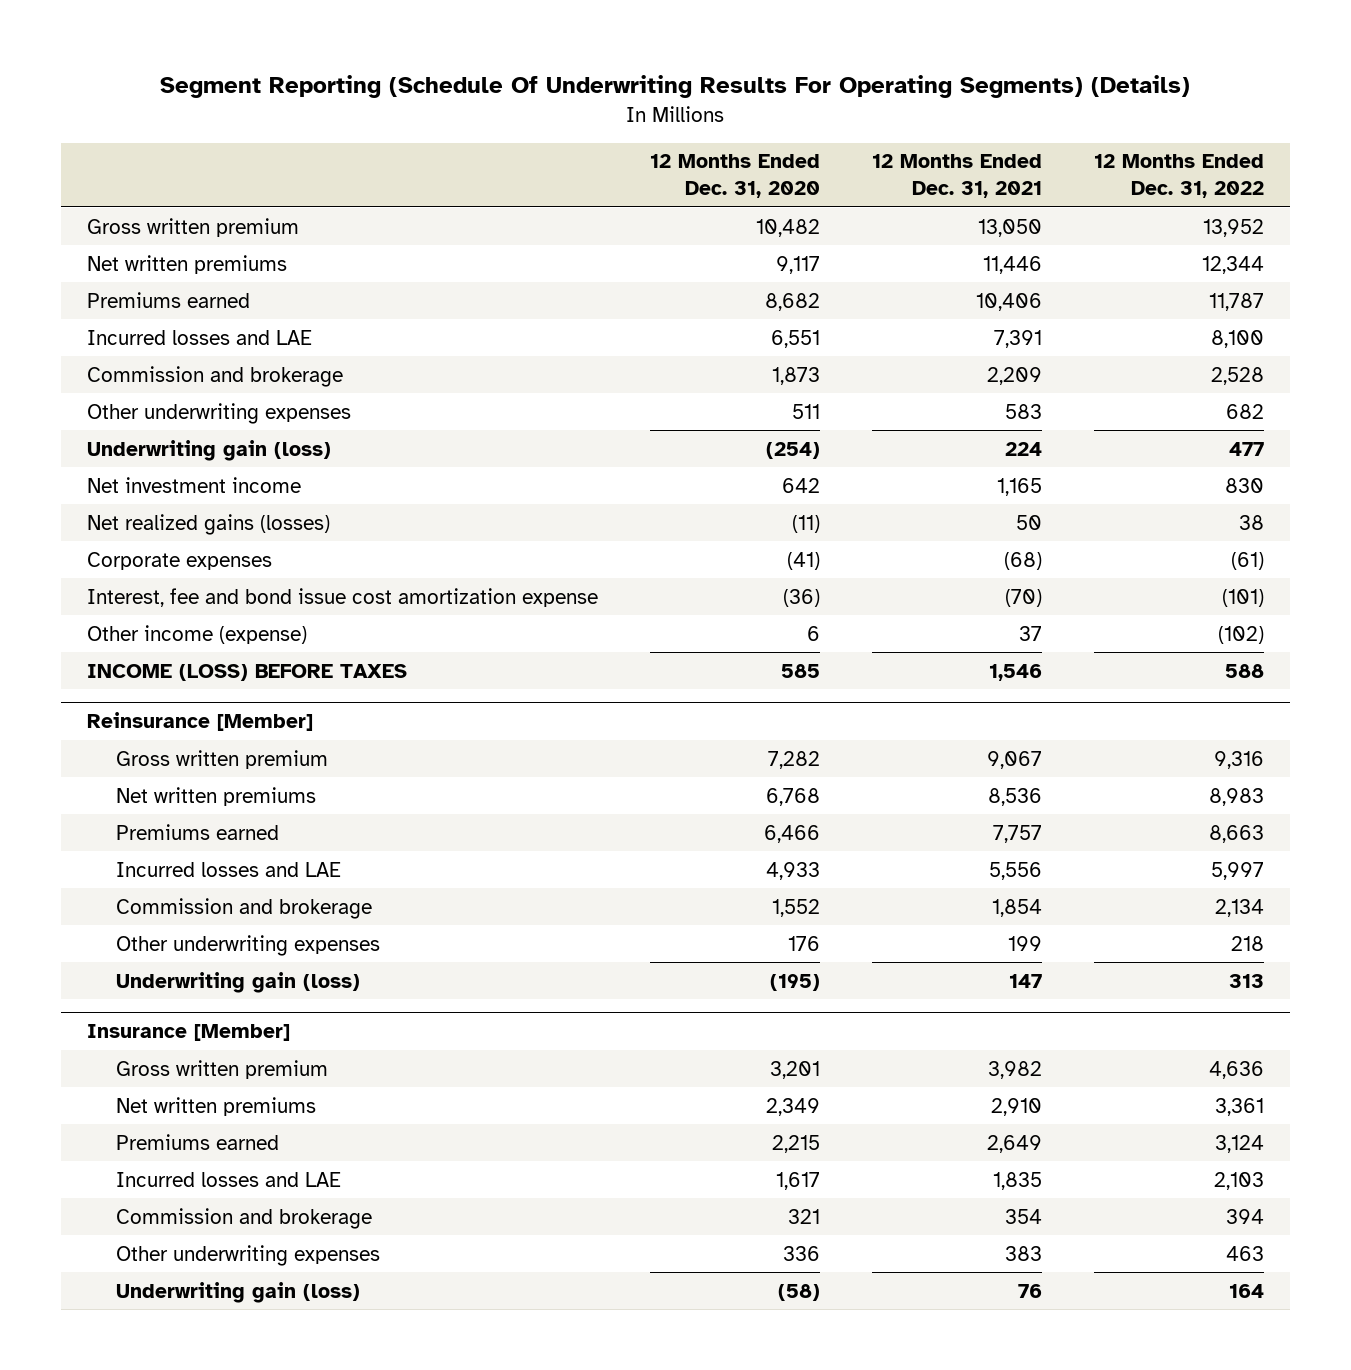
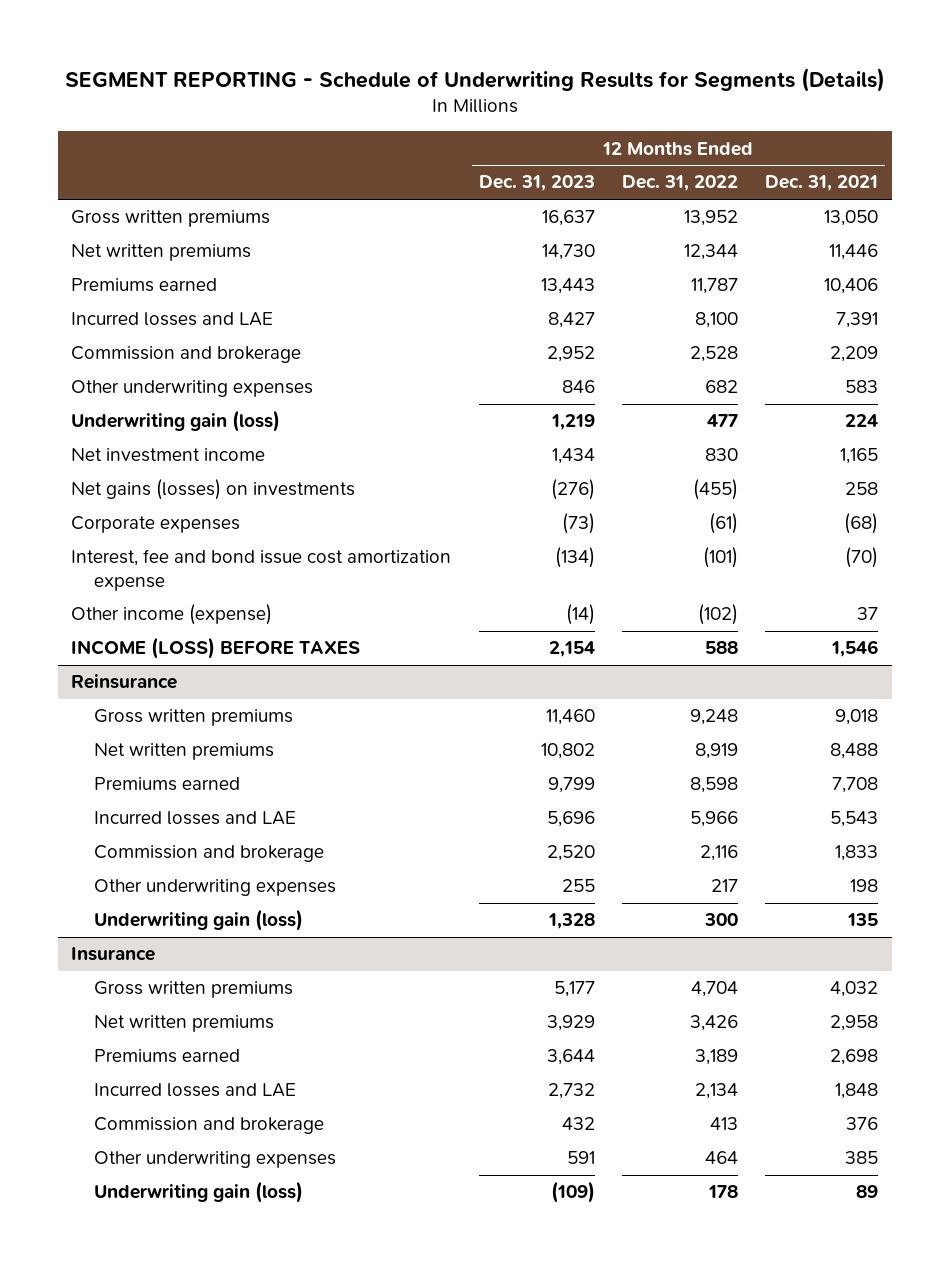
- Segment Reporting (Schedule Of Underwriting Results For Operating Segments) (Details)
+ SEGMENT REPORTING - Schedule of Underwriting Results for Segments (Details)
- | 12 Months Ended Dec. 31, 2020 | 12 Months Ended Dec. 31, 2021 | 12 Months Ended Dec. 31, 2022
+ | 12 Months Ended Dec. 31, 2023 | 12 Months Ended Dec. 31, 2022 | 12 Months Ended Dec. 31, 2021
- Gross written premium | 10,482 | 13,050 | 13,952
+ Gross written premiums | 16,637 | 13,952 | 13,050
- Net realized gains (losses) | (11) | 50 | 38
+ Net gains (losses) on investments | (276) | (455) | 258
- Reinsurance [Member]
- Gross written premium | 7,282 | 9,067 | 9,316
- Net written premiums | 6,768 | 8,536 | 8,983
- Premiums earned | 6,466 | 7,757 | 8,663
- Incurred losses and LAE | 4,933 | 5,556 | 5,997
- Commission and brokerage | 1,552 | 1,854 | 2,134
- Other underwriting expenses | 176 | 199 | 218
- Underwriting gain (loss) | (195) | 147 | 313
- Insurance [Member]
- Gross written premium | 3,201 | 3,982 | 4,636
- Net written premiums | 2,349 | 2,910 | 3,361
- Premiums earned | 2,215 | 2,649 | 3,124
- Incurred losses and LAE | 1,617 | 1,835 | 2,103
- Commission and brokerage | 321 | 354 | 394
- Other underwriting expenses | 336 | 383 | 463
- Underwriting gain (loss) | (58) | 76 | 164
+ Reinsurance
+ Gross written premiums | 11,460 | 9,248 | 9,018
+ Net written premiums | 10,802 | 8,919 | 8,488
+ Premiums earned | 9,799 | 8,598 | 7,708
+ Incurred losses and LAE | 5,696 | 5,966 | 5,543
+ Commission and brokerage | 2,520 | 2,116 | 1,833
+ Other underwriting expenses | 255 | 217 | 198
+ Underwriting gain (loss) | 1,328 | 300 | 135
+ Insurance
+ Gross written premiums | 5,177 | 4,704 | 4,032
+ Net written premiums | 3,929 | 3,426 | 2,958
+ Premiums earned | 3,644 | 3,189 | 2,698
+ Incurred losses and LAE | 2,732 | 2,134 | 1,848
+ Commission and brokerage | 432 | 413 | 376
+ Other underwriting expenses | 591 | 464 | 385
+ Underwriting gain (loss) | (109) | 178 | 89

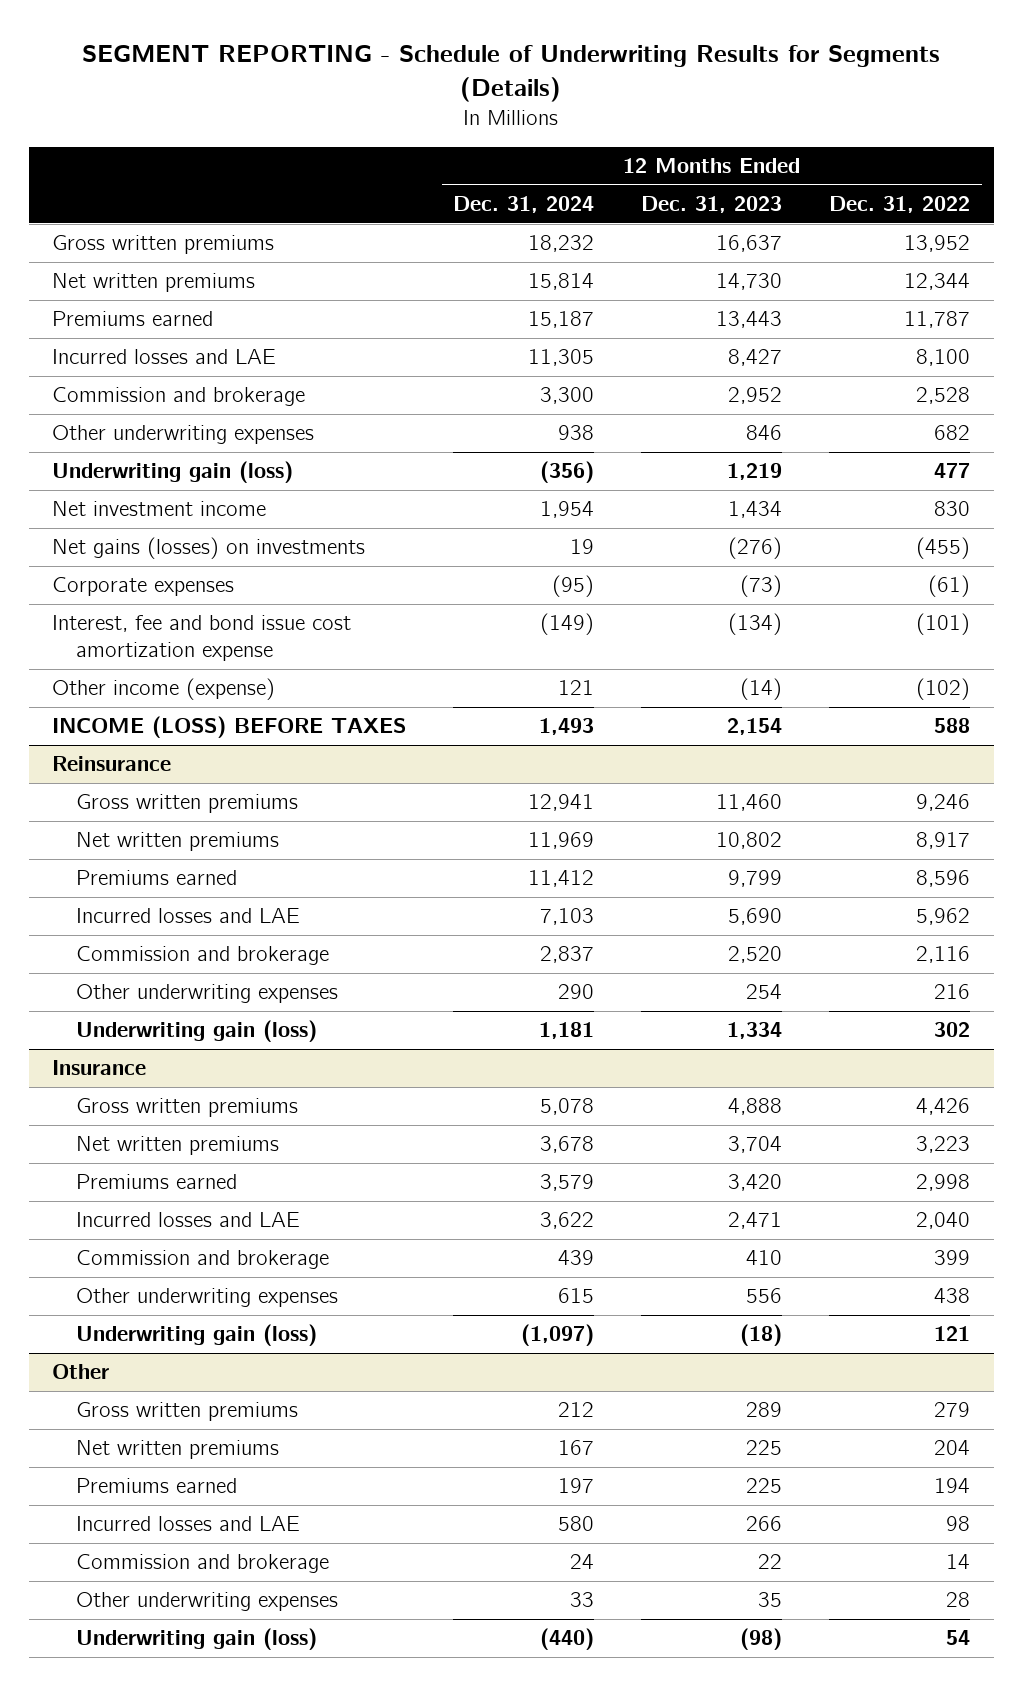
- | 12 Months Ended Dec. 31, 2023 | 12 Months Ended Dec. 31, 2022 | 12 Months Ended Dec. 31, 2021
+ | 12 Months Ended Dec. 31, 2024 | 12 Months Ended Dec. 31, 2023 | 12 Months Ended Dec. 31, 2022
@ Reinsurance
- Gross written premiums | 11,460 | 9,248 | 9,018
- Net written premiums | 10,802 | 8,919 | 8,488
- Premiums earned | 9,799 | 8,598 | 7,708
- Incurred losses and LAE | 5,696 | 5,966 | 5,543
+ Gross written premiums | 12,941 | 11,460 | 9,246
+ Net written premiums | 11,969 | 10,802 | 8,917
+ Premiums earned | 11,412 | 9,799 | 8,596
+ Incurred losses and LAE | 7,103 | 5,690 | 5,962
- Other underwriting expenses | 255 | 217 | 198
- Underwriting gain (loss) | 1,328 | 300 | 135
+ Other underwriting expenses | 290 | 254 | 216
+ Underwriting gain (loss) | 1,181 | 1,334 | 302
@ Insurance
- Gross written premiums | 5,177 | 4,704 | 4,032
- Net written premiums | 3,929 | 3,426 | 2,958
- Premiums earned | 3,644 | 3,189 | 2,698
- Incurred losses and LAE | 2,732 | 2,134 | 1,848
- Commission and brokerage | 432 | 413 | 376
- Other underwriting expenses | 591 | 464 | 385
- Underwriting gain (loss) | (109) | 178 | 89
+ Gross written premiums | 5,078 | 4,888 | 4,426
+ Net written premiums | 3,678 | 3,704 | 3,223
+ Premiums earned | 3,579 | 3,420 | 2,998
+ Incurred losses and LAE | 3,622 | 2,471 | 2,040
+ Commission and brokerage | 439 | 410 | 399
+ Other underwriting expenses | 615 | 556 | 438
+ Underwriting gain (loss) | (1,097) | (18) | 121
+ Other
+ Gross written premiums | 212 | 289 | 279
+ Net written premiums | 167 | 225 | 204
+ Premiums earned | 197 | 225 | 194
+ Incurred losses and LAE | 580 | 266 | 98
+ Commission and brokerage | 24 | 22 | 14
+ Other underwriting expenses | 33 | 35 | 28
+ Underwriting gain (loss) | (440) | (98) | 54

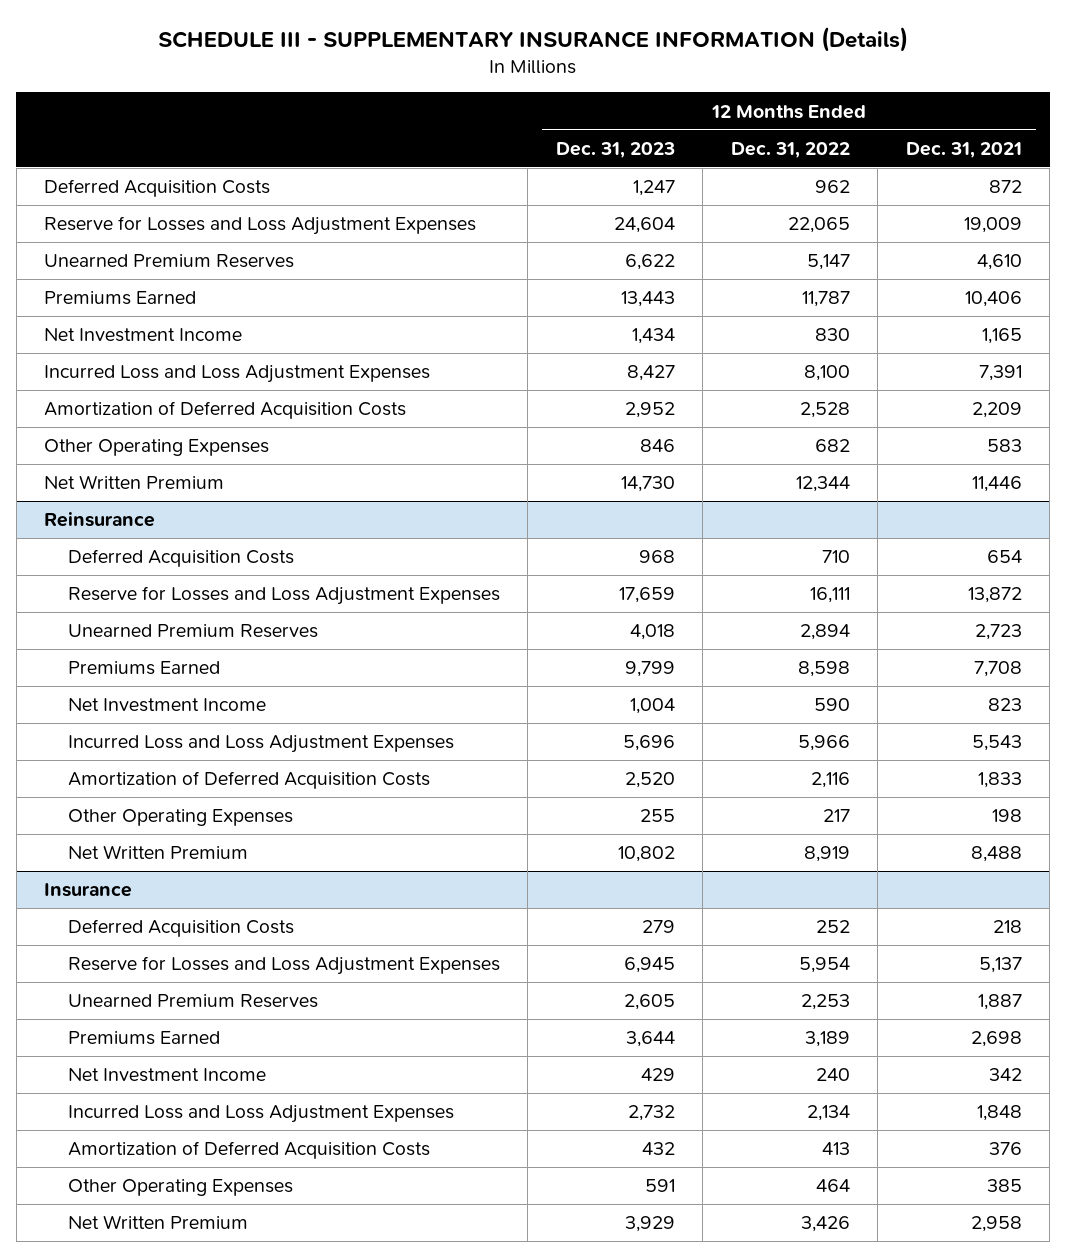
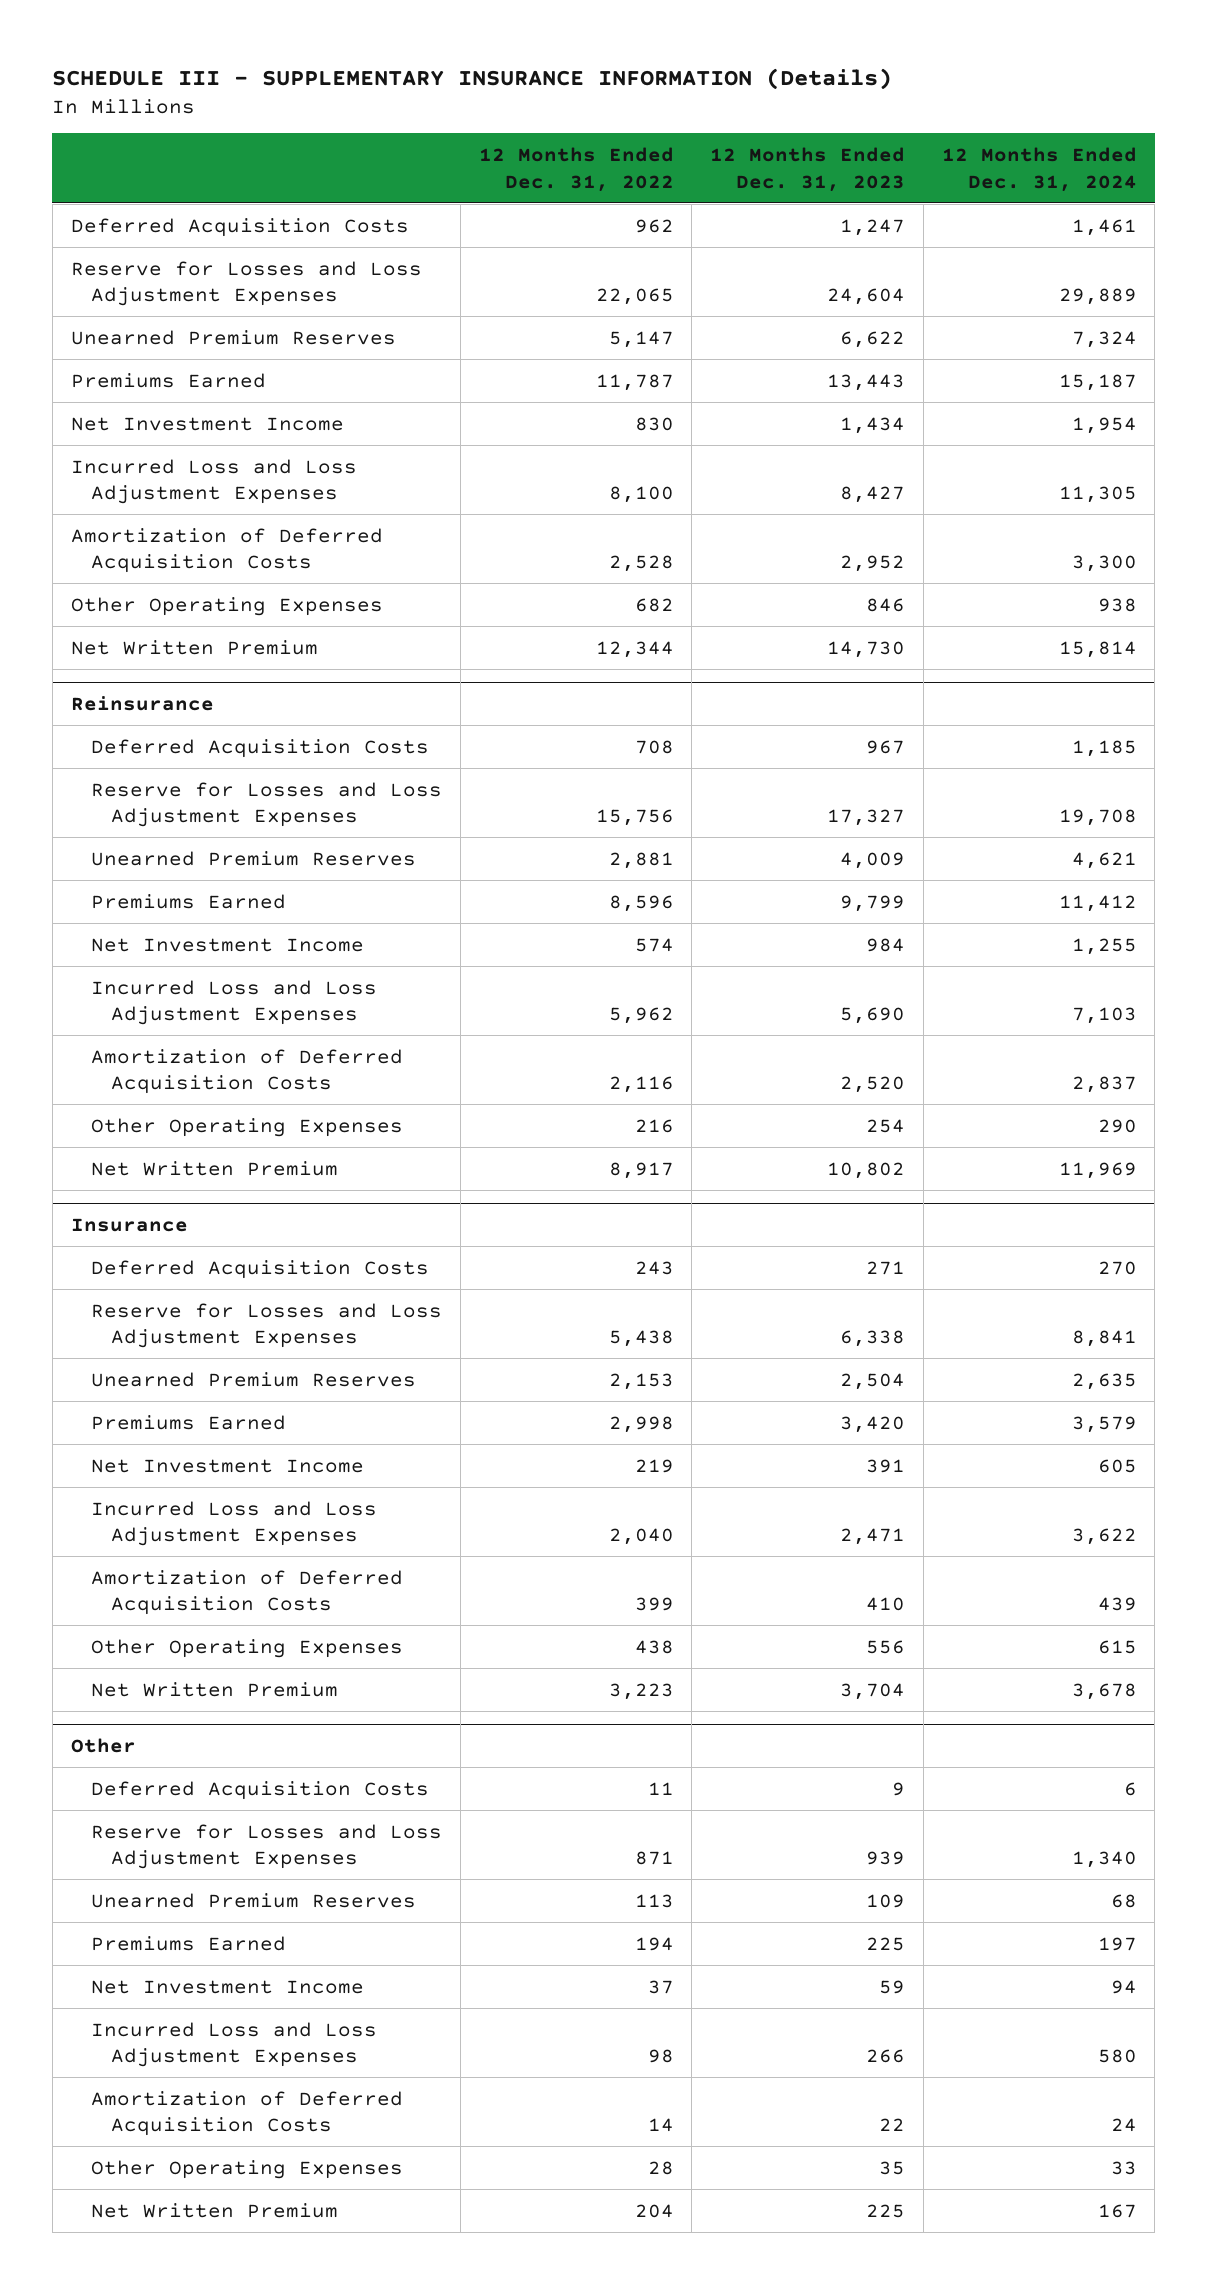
- | 12 Months Ended Dec. 31, 2023 | 12 Months Ended Dec. 31, 2022 | 12 Months Ended Dec. 31, 2021
+ | 12 Months Ended Dec. 31, 2022 | 12 Months Ended Dec. 31, 2023 | 12 Months Ended Dec. 31, 2024
@ Reinsurance
- Deferred Acquisition Costs | 968 | 710 | 654
- Reserve for Losses and Loss Adjustment Expenses | 17,659 | 16,111 | 13,872
- Unearned Premium Reserves | 4,018 | 2,894 | 2,723
- Premiums Earned | 9,799 | 8,598 | 7,708
- Net Investment Income | 1,004 | 590 | 823
- Incurred Loss and Loss Adjustment Expenses | 5,696 | 5,966 | 5,543
+ Deferred Acquisition Costs | 708 | 967 | 1,185
+ Reserve for Losses and Loss Adjustment Expenses | 15,756 | 17,327 | 19,708
+ Unearned Premium Reserves | 2,881 | 4,009 | 4,621
+ Premiums Earned | 8,596 | 9,799 | 11,412
+ Net Investment Income | 574 | 984 | 1,255
+ Incurred Loss and Loss Adjustment Expenses | 5,962 | 5,690 | 7,103
- Other Operating Expenses | 255 | 217 | 198
- Net Written Premium | 10,802 | 8,919 | 8,488
+ Other Operating Expenses | 216 | 254 | 290
+ Net Written Premium | 8,917 | 10,802 | 11,969
@ Insurance
- Deferred Acquisition Costs | 279 | 252 | 218
- Reserve for Losses and Loss Adjustment Expenses | 6,945 | 5,954 | 5,137
- Unearned Premium Reserves | 2,605 | 2,253 | 1,887
- Premiums Earned | 3,644 | 3,189 | 2,698
- Net Investment Income | 429 | 240 | 342
- Incurred Loss and Loss Adjustment Expenses | 2,732 | 2,134 | 1,848
- Amortization of Deferred Acquisition Costs | 432 | 413 | 376
- Other Operating Expenses | 591 | 464 | 385
- Net Written Premium | 3,929 | 3,426 | 2,958
+ Deferred Acquisition Costs | 243 | 271 | 270
+ Reserve for Losses and Loss Adjustment Expenses | 5,438 | 6,338 | 8,841
+ Unearned Premium Reserves | 2,153 | 2,504 | 2,635
+ Premiums Earned | 2,998 | 3,420 | 3,579
+ Net Investment Income | 219 | 391 | 605
+ Incurred Loss and Loss Adjustment Expenses | 2,040 | 2,471 | 3,622
+ Amortization of Deferred Acquisition Costs | 399 | 410 | 439
+ Other Operating Expenses | 438 | 556 | 615
+ Net Written Premium | 3,223 | 3,704 | 3,678
+ Other
+ Deferred Acquisition Costs | 11 | 9 | 6
+ Reserve for Losses and Loss Adjustment Expenses | 871 | 939 | 1,340
+ Unearned Premium Reserves | 113 | 109 | 68
+ Premiums Earned | 194 | 225 | 197
+ Net Investment Income | 37 | 59 | 94
+ Incurred Loss and Loss Adjustment Expenses | 98 | 266 | 580
+ Amortization of Deferred Acquisition Costs | 14 | 22 | 24
+ Other Operating Expenses | 28 | 35 | 33
+ Net Written Premium | 204 | 225 | 167

